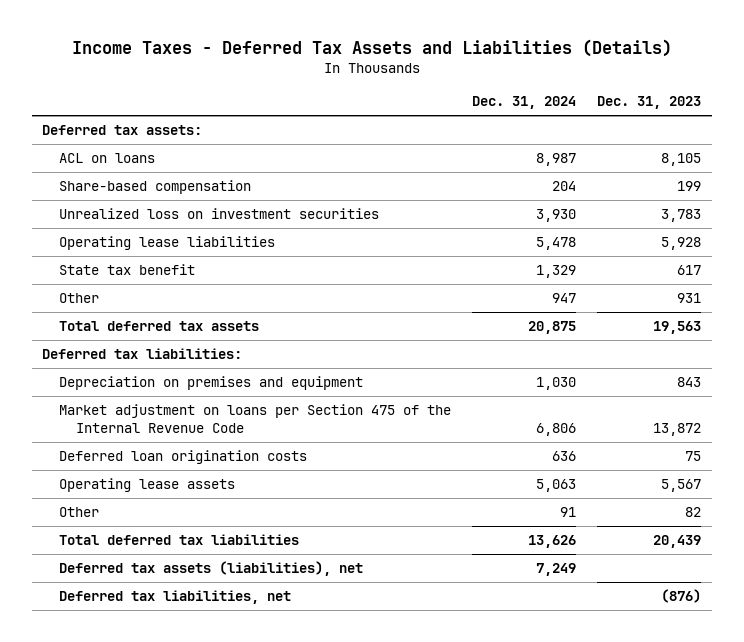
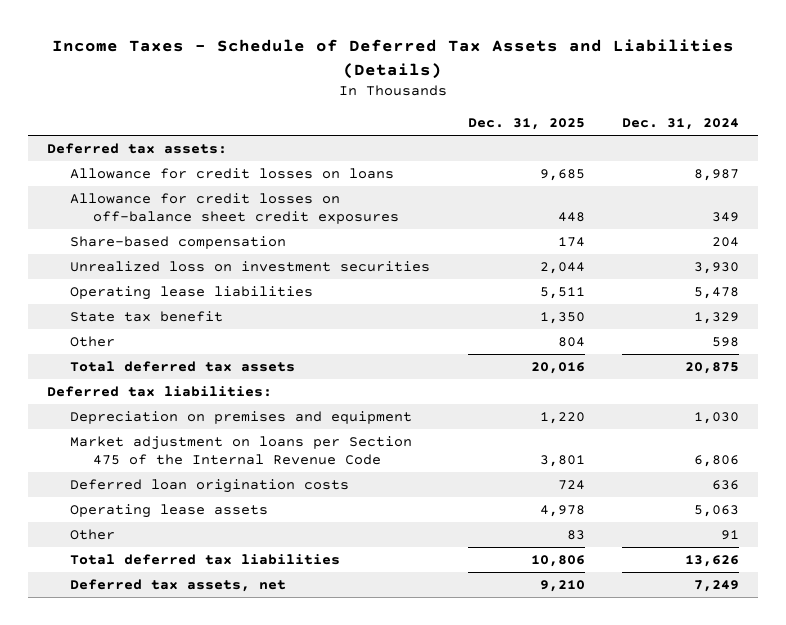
- Income Taxes - Deferred Tax Assets and Liabilities (Details)
+ Income Taxes - Schedule of Deferred Tax Assets and Liabilities (Details)
- | Dec. 31, 2024 | Dec. 31, 2023
+ | Dec. 31, 2025 | Dec. 31, 2024
- ACL on loans | 8,987 | 8,105
+ Allowance for credit losses on loans | 9,685 | 8,987
+ Allowance for credit losses on off-balance sheet credit exposures | 448 | 349
- Other | 947 | 931
+ Other | 804 | 598
- Deferred tax assets (liabilities), net | 7,249 |
- Deferred tax liabilities, net | | (876)
+ Deferred tax assets, net | 9,210 | 7,249

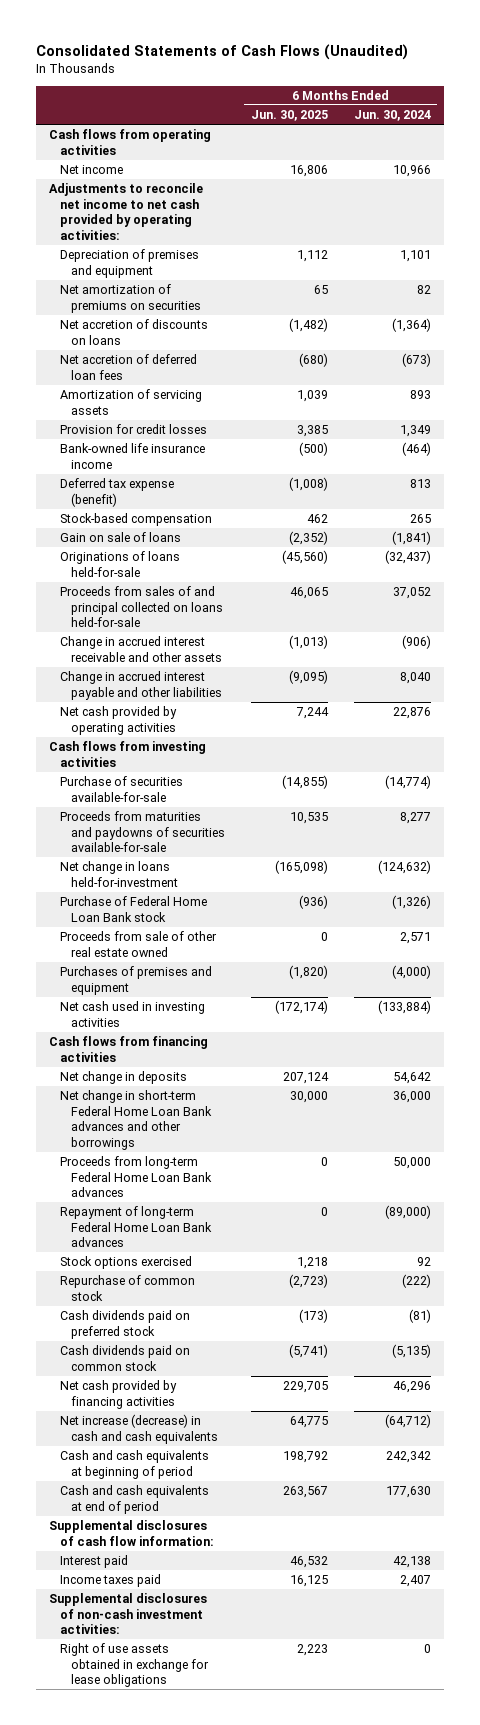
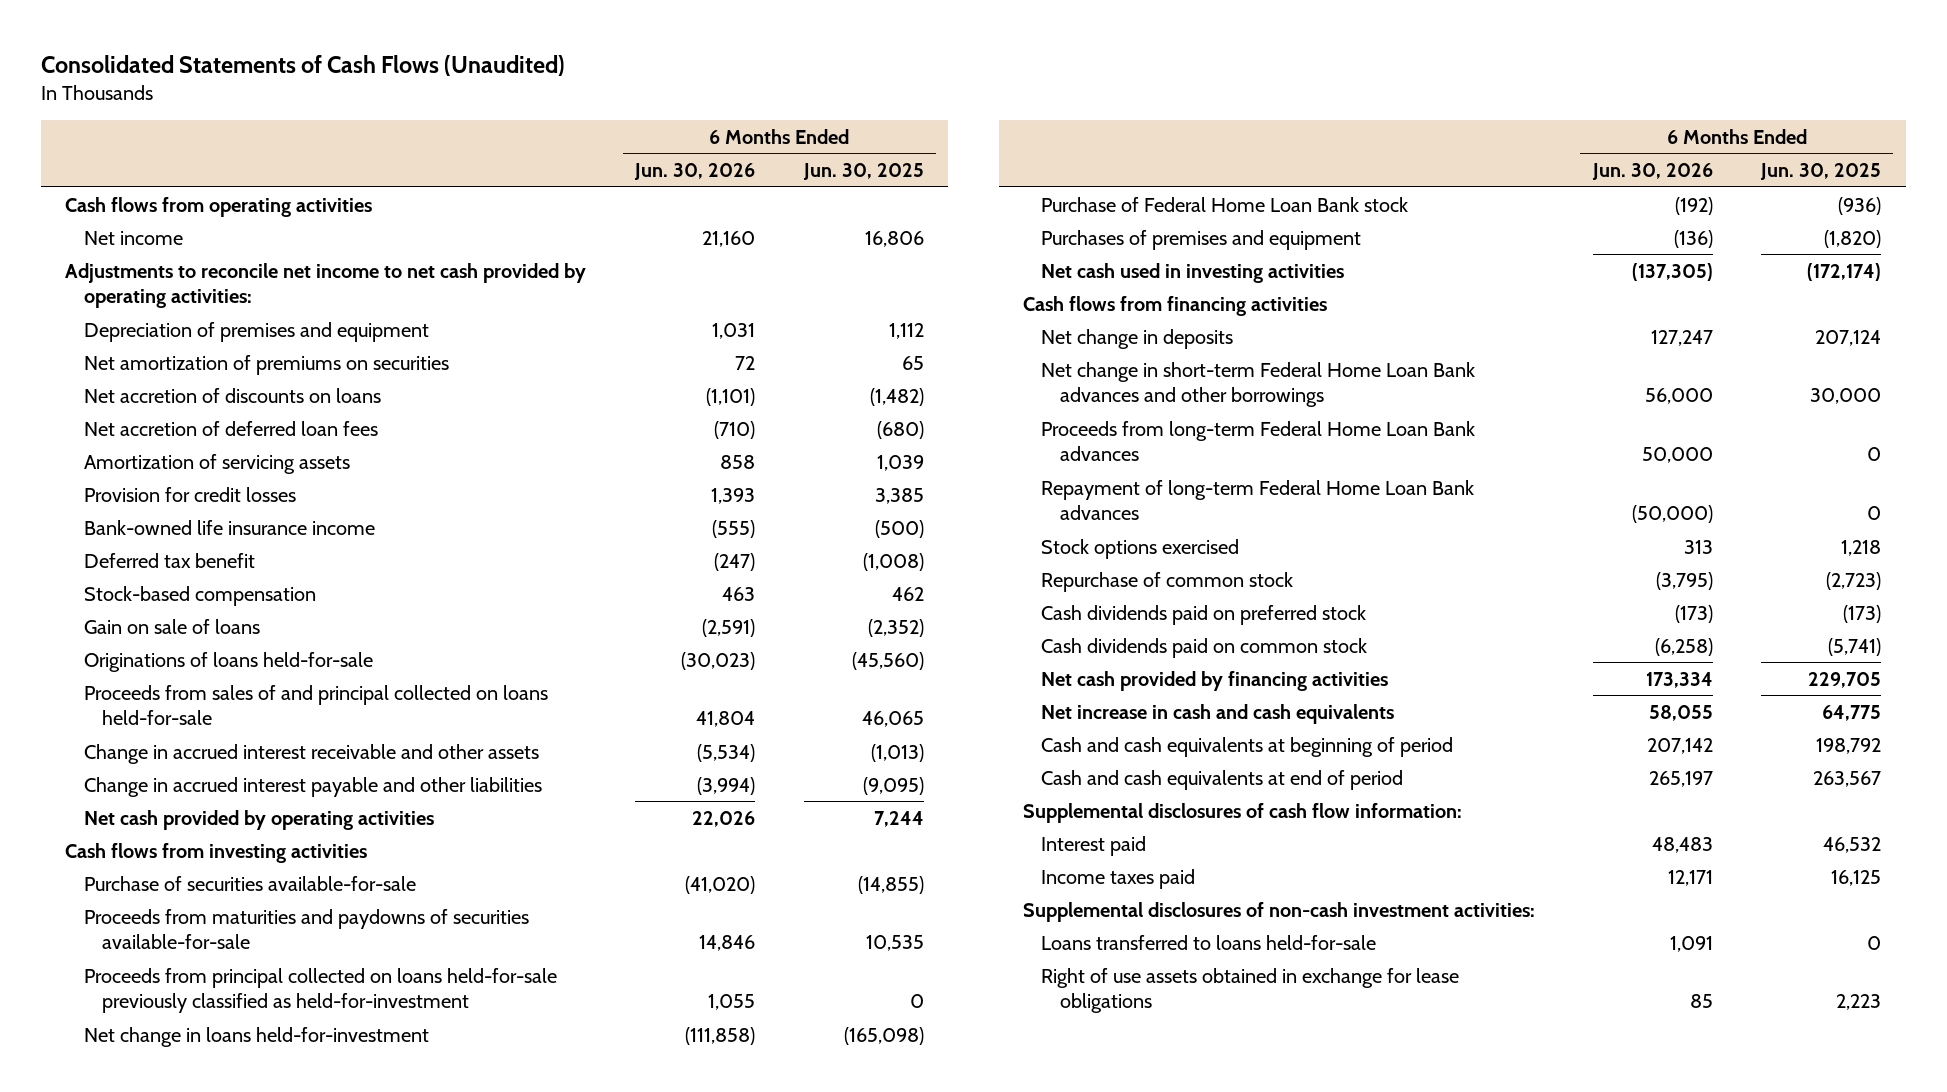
- | 6 Months Ended Jun. 30, 2025 | 6 Months Ended Jun. 30, 2024
+ | 6 Months Ended Jun. 30, 2026 | 6 Months Ended Jun. 30, 2025
- Deferred tax expense (benefit) | (1,008) | 813
+ Deferred tax benefit | (247) | (1,008)
+ Proceeds from principal collected on loans held-for-sale previously classified as held-for-investment | 1,055 | 0
- Proceeds from sale of other real estate owned | 0 | 2,571
- Net increase (decrease) in cash and cash equivalents | 64,775 | (64,712)
+ Net increase in cash and cash equivalents | 58,055 | 64,775
+ Loans transferred to loans held-for-sale | 1,091 | 0

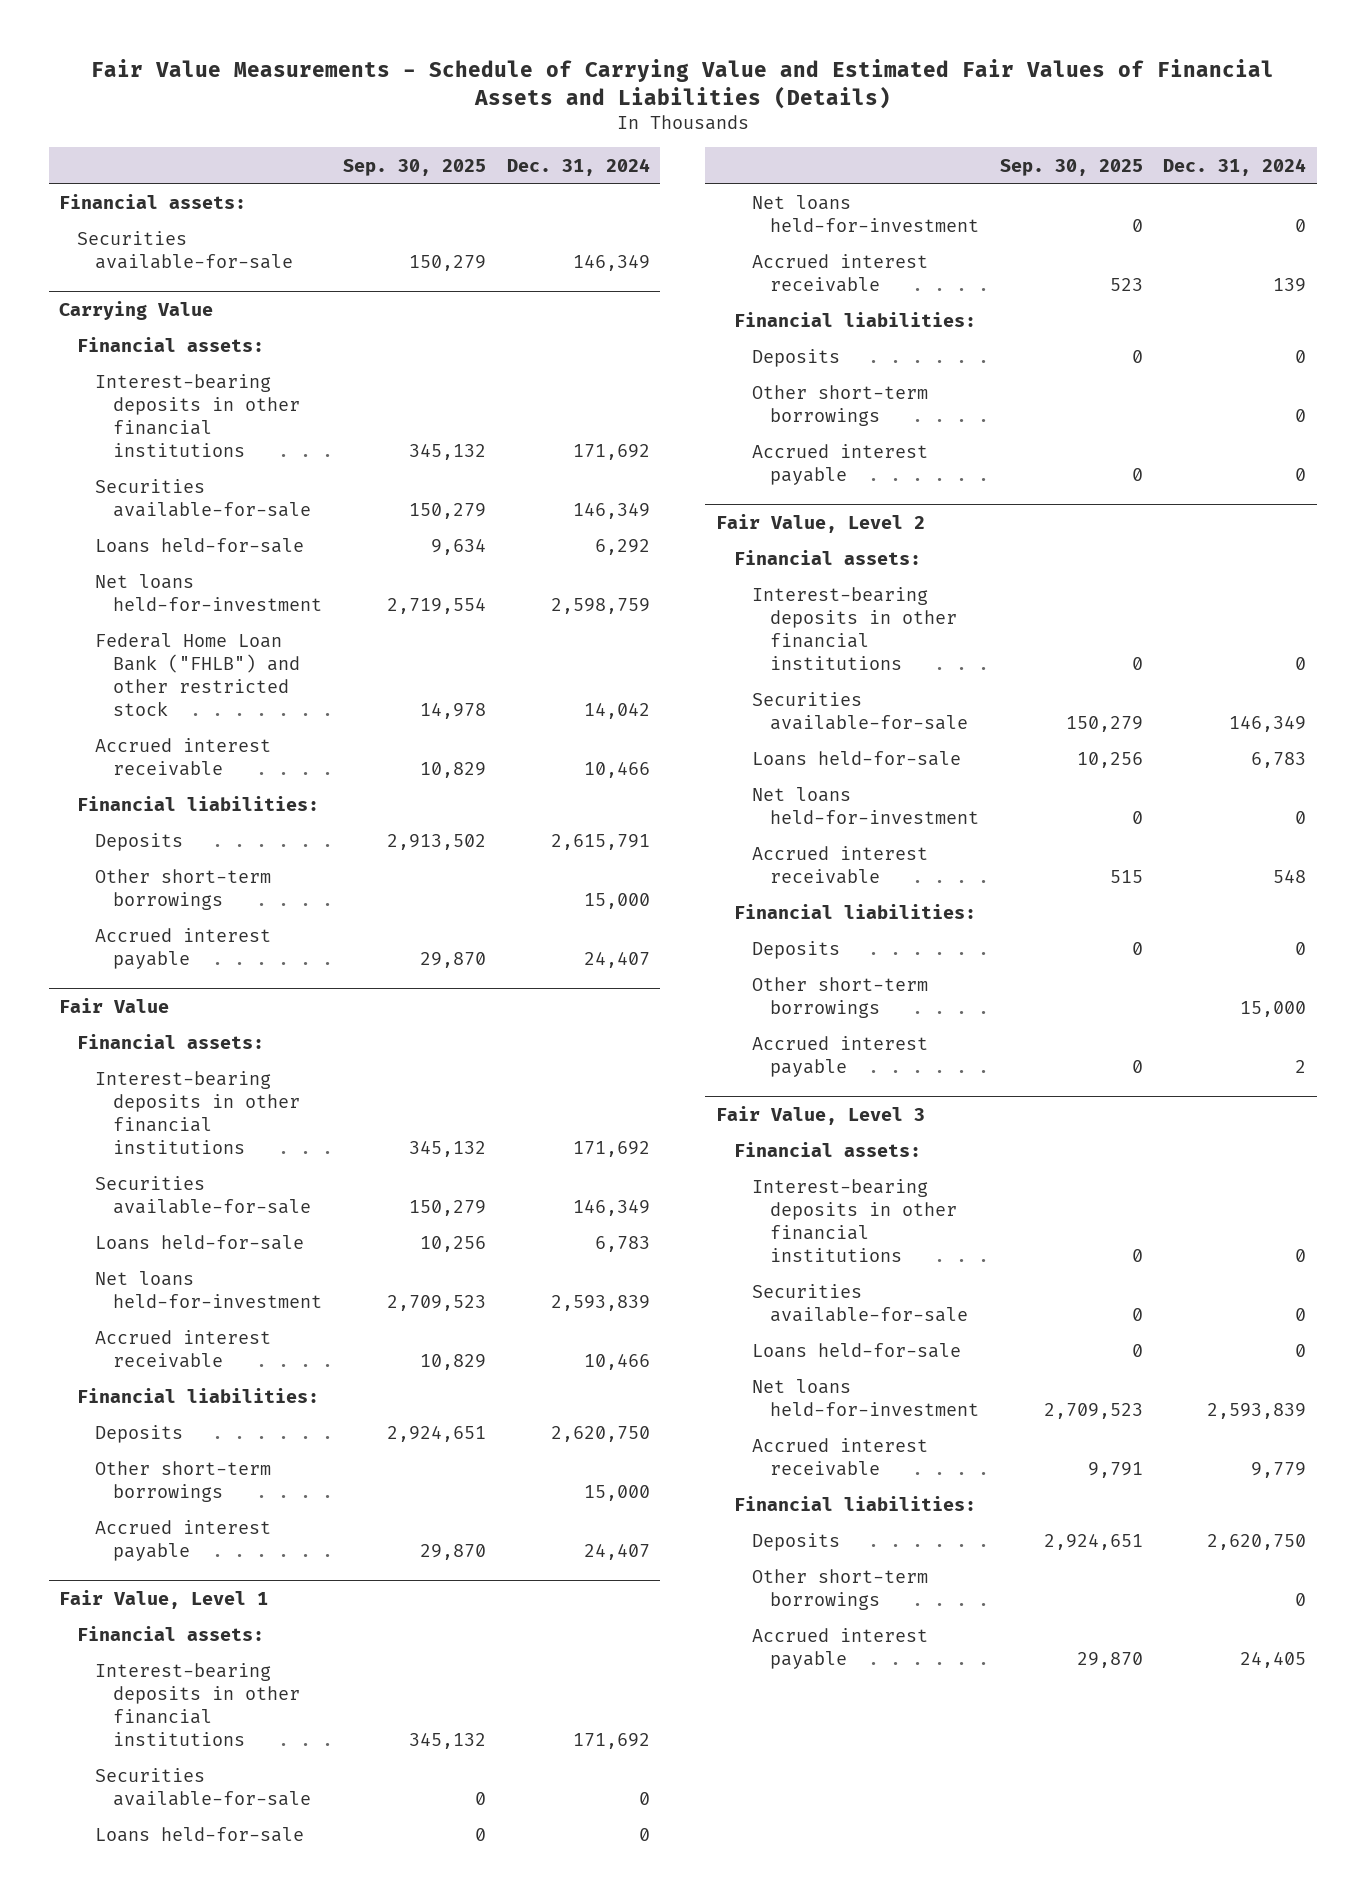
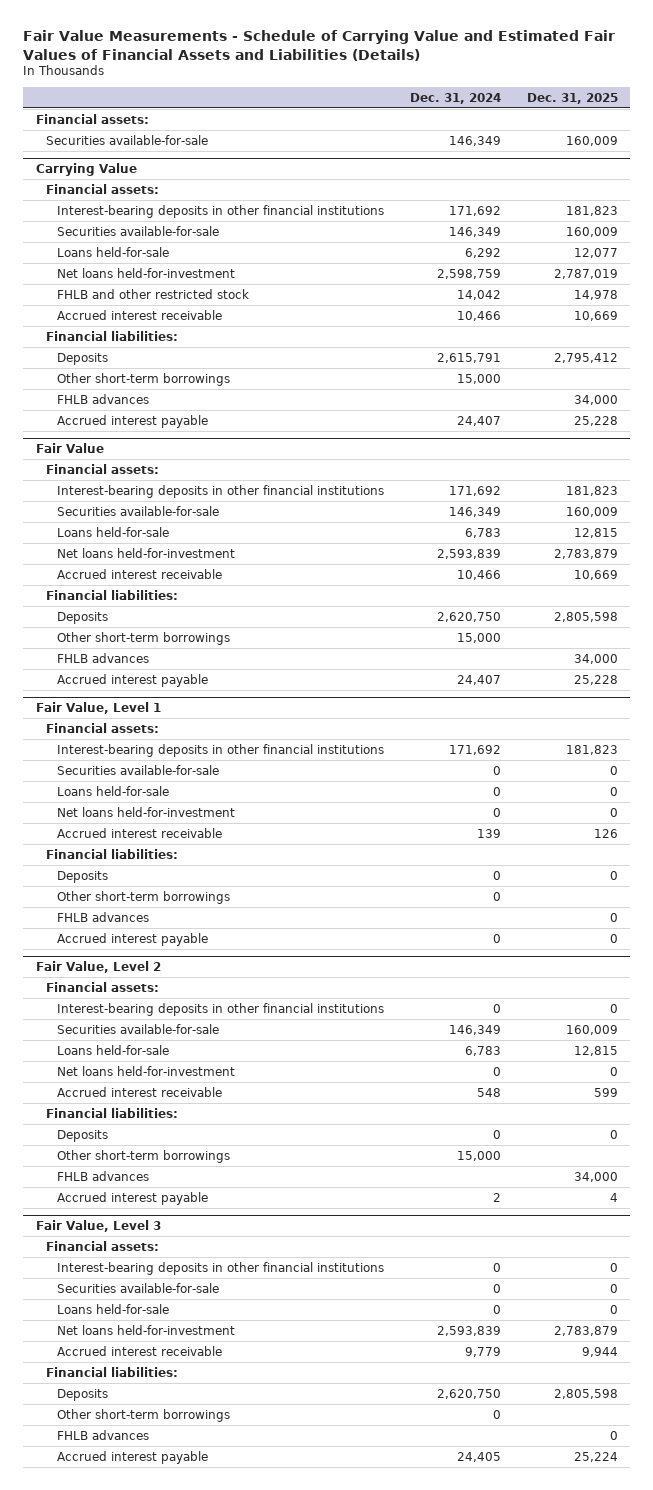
- | Sep. 30, 2025 | Dec. 31, 2024
+ | Dec. 31, 2024 | Dec. 31, 2025
@ Carrying Value
- Federal Home Loan Bank ("FHLB") and other restricted stock | 14,978 | 14,042
+ FHLB and other restricted stock | 14,042 | 14,978
+ FHLB advances | | 34,000
@ Fair Value
+ FHLB advances | | 34,000
@ Fair Value, Level 1
+ FHLB advances | | 0
@ Fair Value, Level 2
+ FHLB advances | | 34,000
@ Fair Value, Level 3
+ FHLB advances | | 0

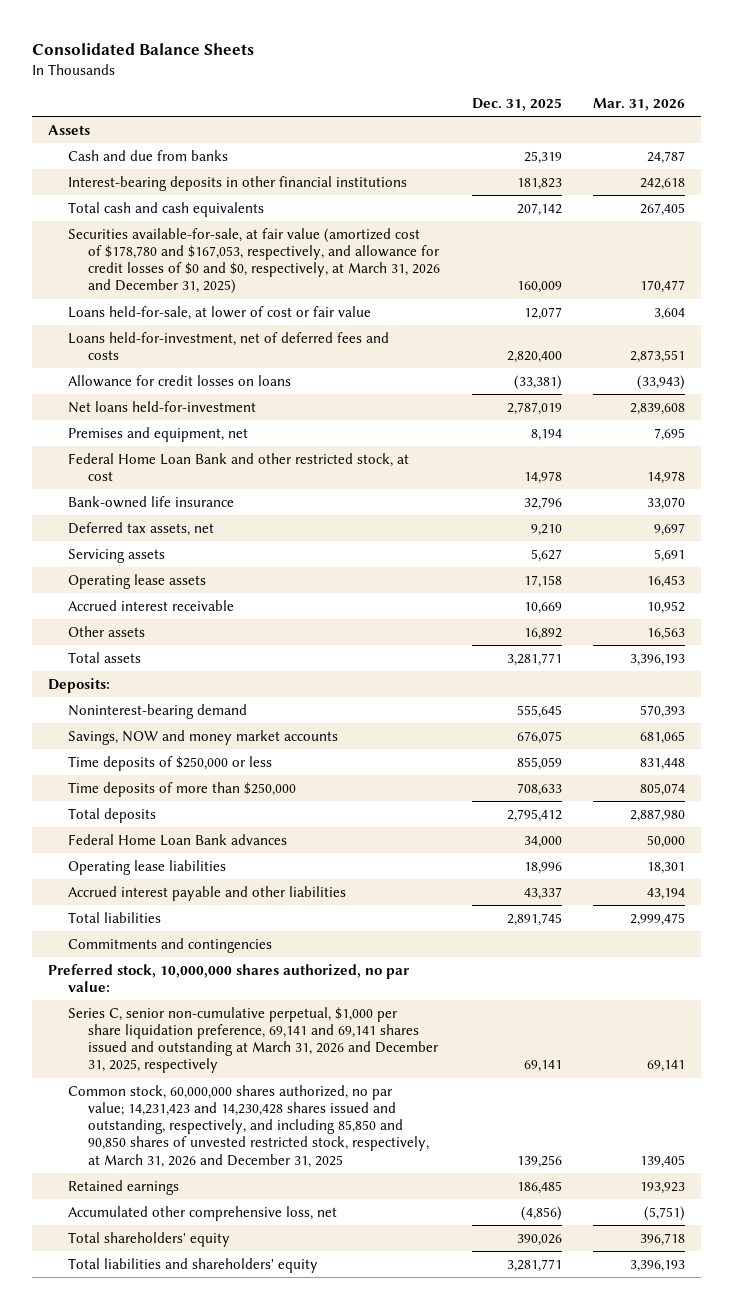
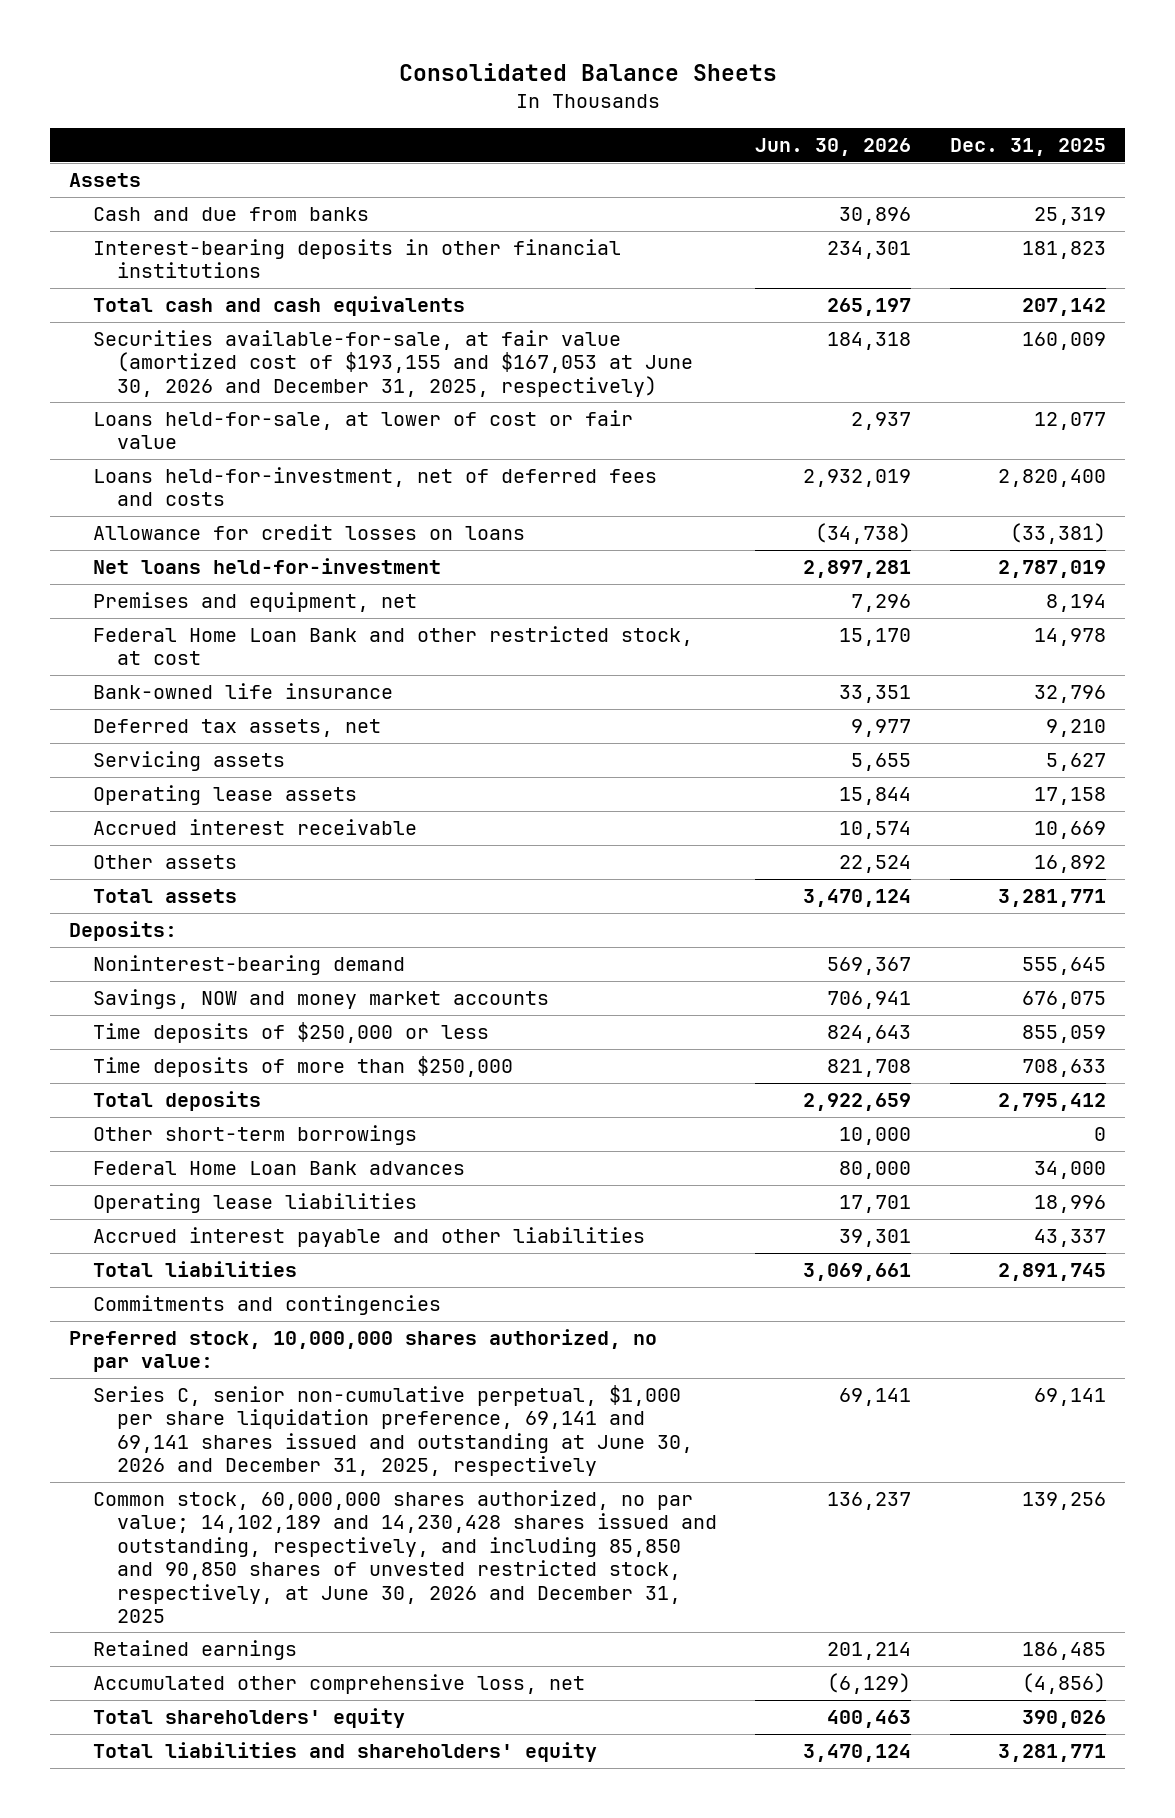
- | Dec. 31, 2025 | Mar. 31, 2026
+ | Jun. 30, 2026 | Dec. 31, 2025
- Securities available-for-sale, at fair value (amortized cost of $178,780 and $167,053, respectively, and allowance for credit losses of $0 and $0, respectively, at March 31, 2026 and December 31, 2025) | 160,009 | 170,477
+ Securities available-for-sale, at fair value (amortized cost of $193,155 and $167,053 at June 30, 2026 and December 31, 2025, respectively) | 184,318 | 160,009
+ Other short-term borrowings | 10,000 | 0
- Series C, senior non-cumulative perpetual, $1,000 per share liquidation preference, 69,141 and 69,141 shares issued and outstanding at March 31, 2026 and December 31, 2025, respectively | 69,141 | 69,141
- Common stock, 60,000,000 shares authorized, no par value; 14,231,423 and 14,230,428 shares issued and outstanding, respectively, and including 85,850 and 90,850 shares of unvested restricted stock, respectively, at March 31, 2026 and December 31, 2025 | 139,256 | 139,405
+ Series C, senior non-cumulative perpetual, $1,000 per share liquidation preference, 69,141 and 69,141 shares issued and outstanding at June 30, 2026 and December 31, 2025, respectively | 69,141 | 69,141
+ Common stock, 60,000,000 shares authorized, no par value; 14,102,189 and 14,230,428 shares issued and outstanding, respectively, and including 85,850 and 90,850 shares of unvested restricted stock, respectively, at June 30, 2026 and December 31, 2025 | 136,237 | 139,256

